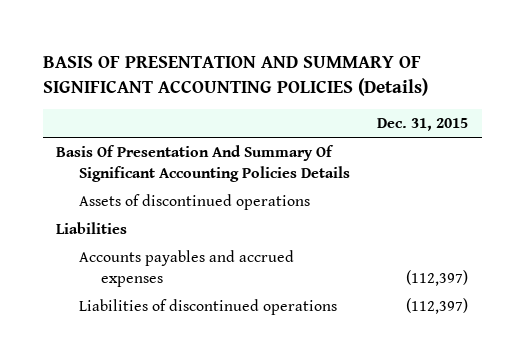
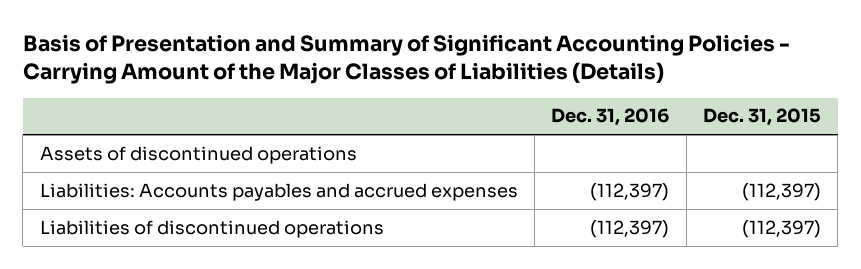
- BASIS OF PRESENTATION AND SUMMARY OF SIGNIFICANT ACCOUNTING POLICIES (Details)
+ Basis of Presentation and Summary of Significant Accounting Policies - Carrying Amount of the Major Classes of Liabilities (Details)
- | Dec. 31, 2015
+ | Dec. 31, 2016 | Dec. 31, 2015
- Basis Of Presentation And Summary Of Significant Accounting Policies Details
- Liabilities
- Accounts payables and accrued expenses | (112,397)
+ Liabilities: Accounts payables and accrued expenses | (112,397) | (112,397)

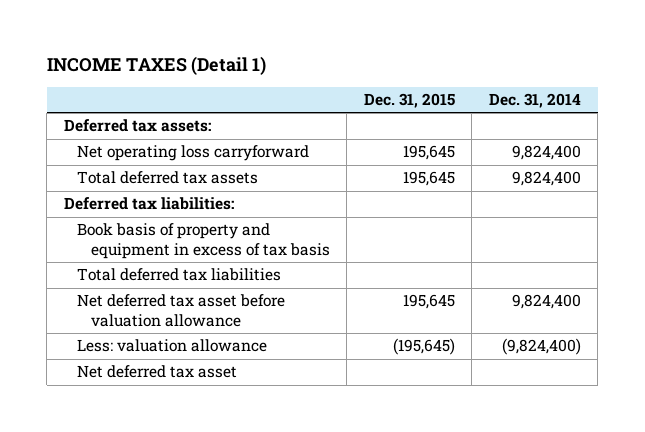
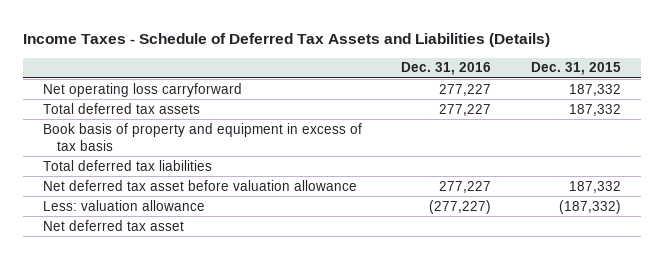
- INCOME TAXES (Detail 1)
+ Income Taxes - Schedule of Deferred Tax Assets and Liabilities (Details)
- | Dec. 31, 2015 | Dec. 31, 2014
+ | Dec. 31, 2016 | Dec. 31, 2015
- Deferred tax assets:
- Net operating loss carryforward | 195,645 | 9,824,400
- Total deferred tax assets | 195,645 | 9,824,400
- Deferred tax liabilities:
+ Net operating loss carryforward | 277,227 | 187,332
+ Total deferred tax assets | 277,227 | 187,332
- Net deferred tax asset before valuation allowance | 195,645 | 9,824,400
- Less: valuation allowance | (195,645) | (9,824,400)
+ Net deferred tax asset before valuation allowance | 277,227 | 187,332
+ Less: valuation allowance | (277,227) | (187,332)

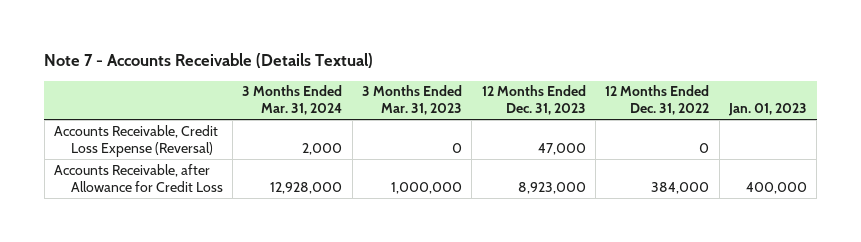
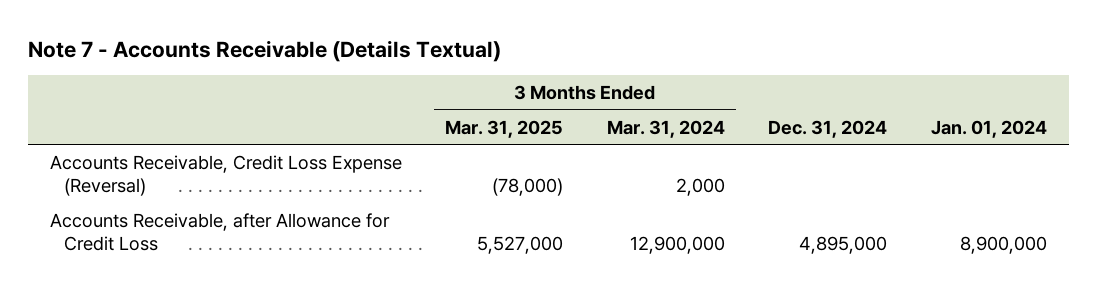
- | 3 Months Ended Mar. 31, 2024 | 3 Months Ended Mar. 31, 2023 | 12 Months Ended Dec. 31, 2023 | 12 Months Ended Dec. 31, 2022 | Jan. 01, 2023
+ | 3 Months Ended Mar. 31, 2025 | 3 Months Ended Mar. 31, 2024 | Dec. 31, 2024 | Jan. 01, 2024
- Accounts Receivable, after Allowance for Credit Loss | 12,928,000 | 1,000,000 | 8,923,000 | 384,000 | 400,000
+ Accounts Receivable, after Allowance for Credit Loss | 5,527,000 | 12,900,000 | 4,895,000 | 8,900,000

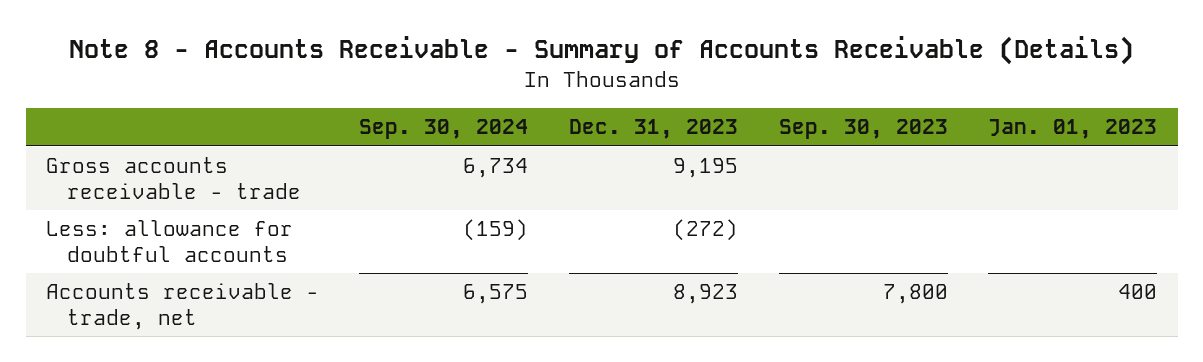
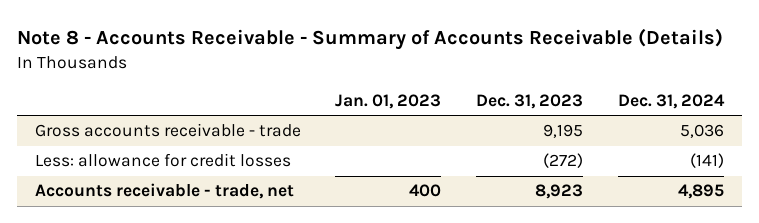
- | Sep. 30, 2024 | Dec. 31, 2023 | Sep. 30, 2023 | Jan. 01, 2023
+ | Jan. 01, 2023 | Dec. 31, 2023 | Dec. 31, 2024
- Less: allowance for doubtful accounts | (159) | (272) | |
+ Less: allowance for credit losses | | (272) | (141)

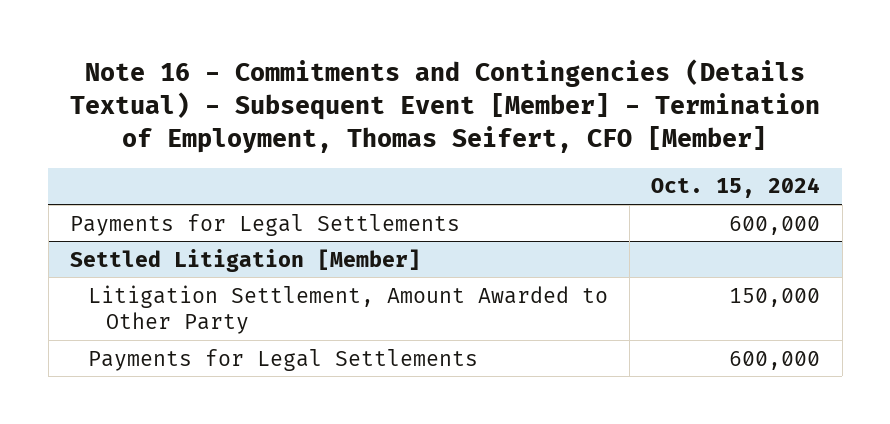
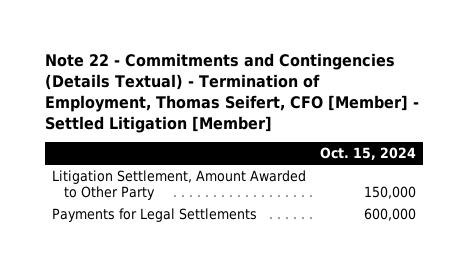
- Note 16 - Commitments and Contingencies (Details Textual) - Subsequent Event [Member] - Termination of Employment, Thomas Seifert, CFO [Member]
+ Note 22 - Commitments and Contingencies (Details Textual) - Termination of Employment, Thomas Seifert, CFO [Member] - Settled Litigation [Member]
- Payments for Legal Settlements | 600,000
- Settled Litigation [Member]

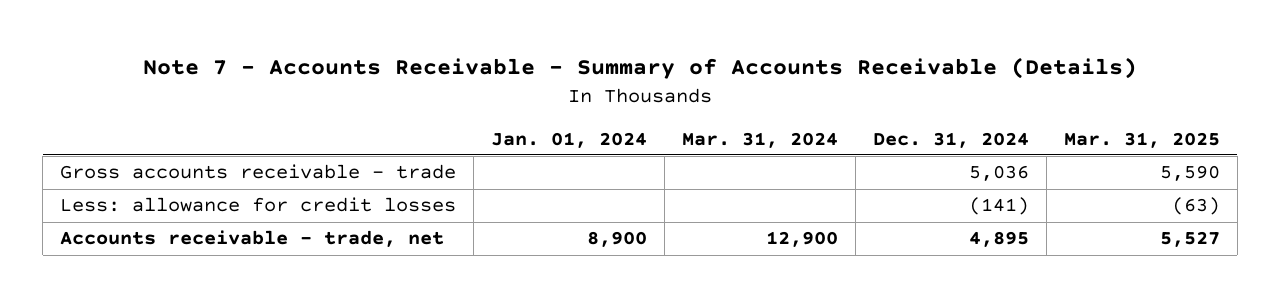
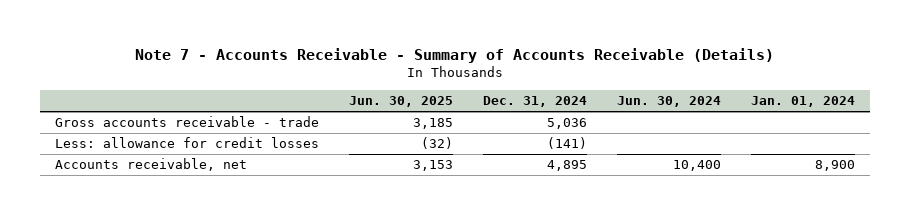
- | Jan. 01, 2024 | Mar. 31, 2024 | Dec. 31, 2024 | Mar. 31, 2025
+ | Jun. 30, 2025 | Dec. 31, 2024 | Jun. 30, 2024 | Jan. 01, 2024
- Accounts receivable - trade, net | 8,900 | 12,900 | 4,895 | 5,527
+ Accounts receivable, net | 3,153 | 4,895 | 10,400 | 8,900

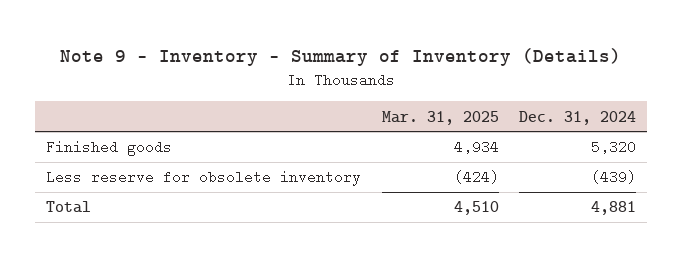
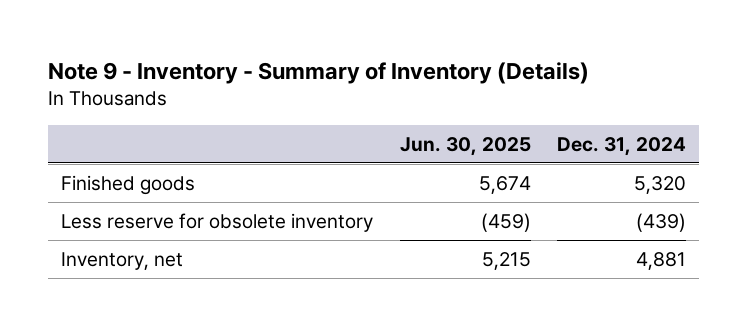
- | Mar. 31, 2025 | Dec. 31, 2024
+ | Jun. 30, 2025 | Dec. 31, 2024
- Total | 4,510 | 4,881
+ Inventory, net | 5,215 | 4,881

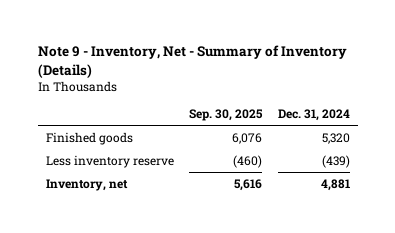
- Note 9 - Inventory - Summary of Inventory (Details)
+ Note 9 - Inventory, Net - Summary of Inventory (Details)
- | Jun. 30, 2025 | Dec. 31, 2024
+ | Sep. 30, 2025 | Dec. 31, 2024
- Less reserve for obsolete inventory | (459) | (439)
+ Less inventory reserve | (460) | (439)

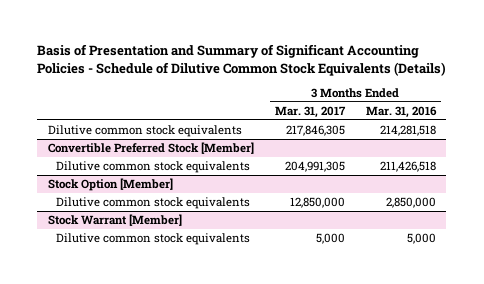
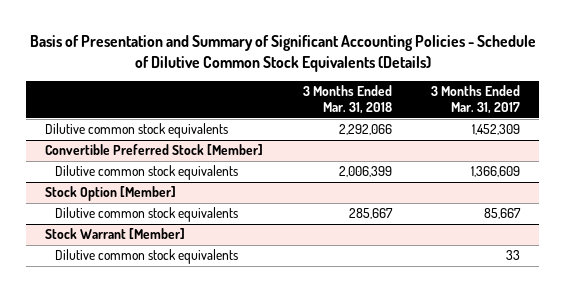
- | 3 Months Ended Mar. 31, 2017 | 3 Months Ended Mar. 31, 2016
+ | 3 Months Ended Mar. 31, 2018 | 3 Months Ended Mar. 31, 2017
- Dilutive common stock equivalents | 217,846,305 | 214,281,518
+ Dilutive common stock equivalents | 2,292,066 | 1,452,309
@ Convertible Preferred Stock [Member]
- Dilutive common stock equivalents | 204,991,305 | 211,426,518
+ Dilutive common stock equivalents | 2,006,399 | 1,366,609
@ Stock Option [Member]
- Dilutive common stock equivalents | 12,850,000 | 2,850,000
+ Dilutive common stock equivalents | 285,667 | 85,667
@ Stock Warrant [Member]
- Dilutive common stock equivalents | 5,000 | 5,000
+ Dilutive common stock equivalents | | 33

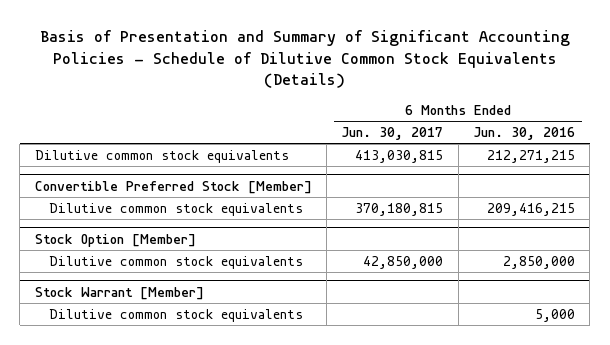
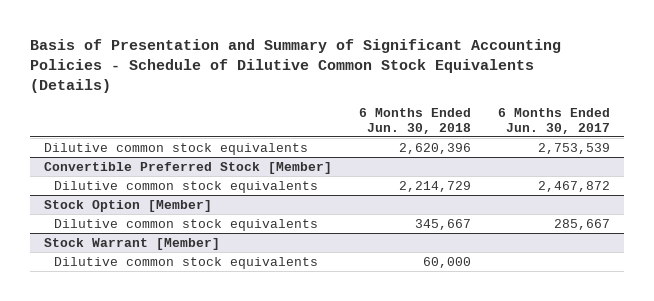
- | 6 Months Ended Jun. 30, 2017 | 6 Months Ended Jun. 30, 2016
+ | 6 Months Ended Jun. 30, 2018 | 6 Months Ended Jun. 30, 2017
- Dilutive common stock equivalents | 413,030,815 | 212,271,215
+ Dilutive common stock equivalents | 2,620,396 | 2,753,539
@ Convertible Preferred Stock [Member]
- Dilutive common stock equivalents | 370,180,815 | 209,416,215
+ Dilutive common stock equivalents | 2,214,729 | 2,467,872
@ Stock Option [Member]
- Dilutive common stock equivalents | 42,850,000 | 2,850,000
+ Dilutive common stock equivalents | 345,667 | 285,667

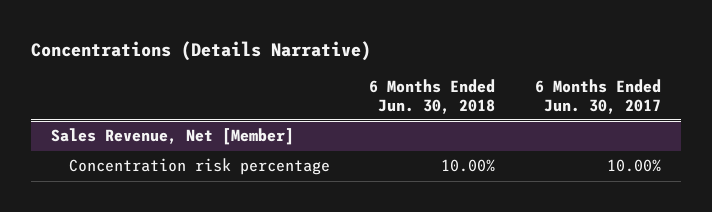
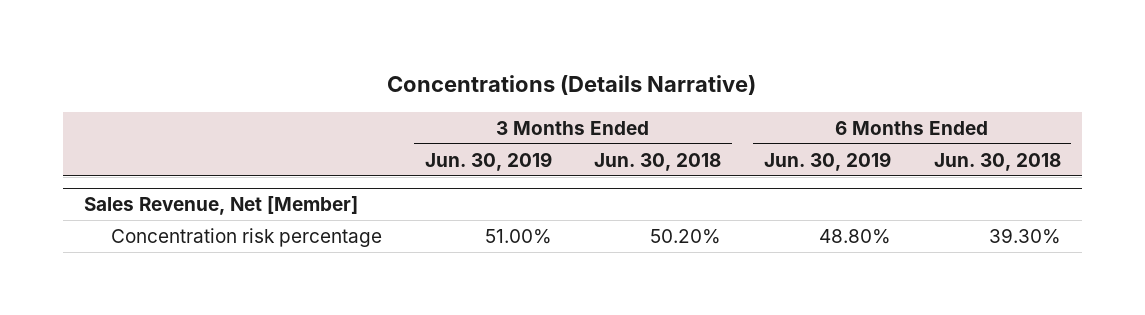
- | 6 Months Ended Jun. 30, 2018 | 6 Months Ended Jun. 30, 2017
+ | 3 Months Ended Jun. 30, 2019 | 3 Months Ended Jun. 30, 2018 | 6 Months Ended Jun. 30, 2019 | 6 Months Ended Jun. 30, 2018
@ Sales Revenue, Net [Member]
- Concentration risk percentage | 10.00% | 10.00%
+ Concentration risk percentage | 51.00% | 50.20% | 48.80% | 39.30%

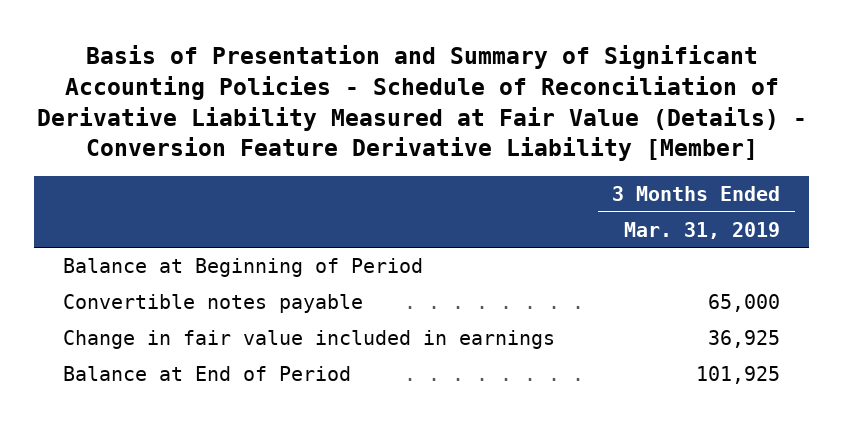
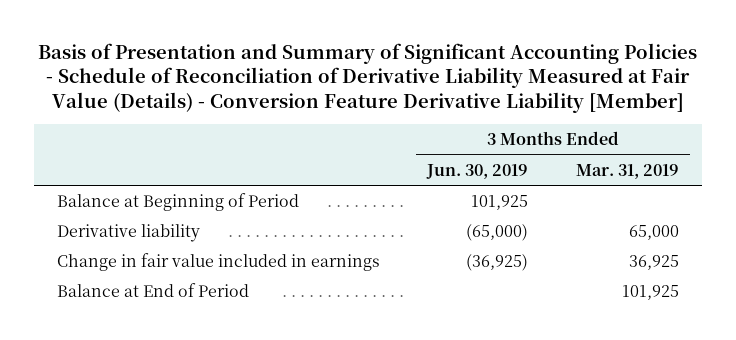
- | 3 Months Ended Mar. 31, 2019
+ | 3 Months Ended Jun. 30, 2019 | 3 Months Ended Mar. 31, 2019
- Convertible notes payable | 65,000
+ Derivative liability | (65,000) | 65,000

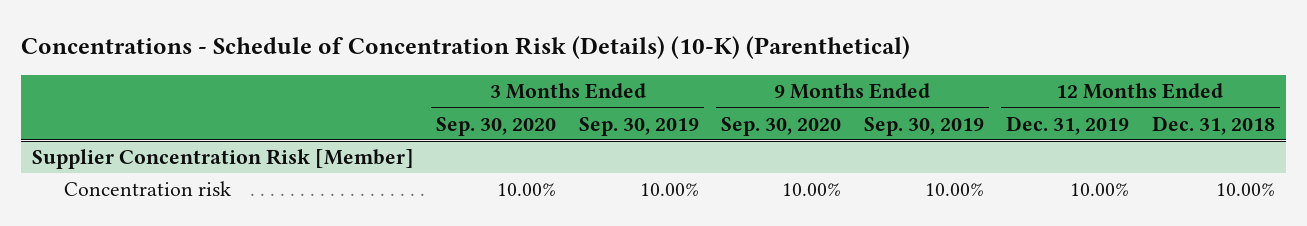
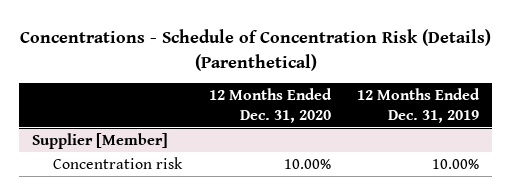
- Concentrations - Schedule of Concentration Risk (Details) (10-K) (Parenthetical)
+ Concentrations - Schedule of Concentration Risk (Details) (Parenthetical)
- | 3 Months Ended Sep. 30, 2020 | 3 Months Ended Sep. 30, 2019 | 9 Months Ended Sep. 30, 2020 | 9 Months Ended Sep. 30, 2019 | 12 Months Ended Dec. 31, 2019 | 12 Months Ended Dec. 31, 2018
+ | 12 Months Ended Dec. 31, 2020 | 12 Months Ended Dec. 31, 2019
- Supplier Concentration Risk [Member]
+ Supplier [Member]

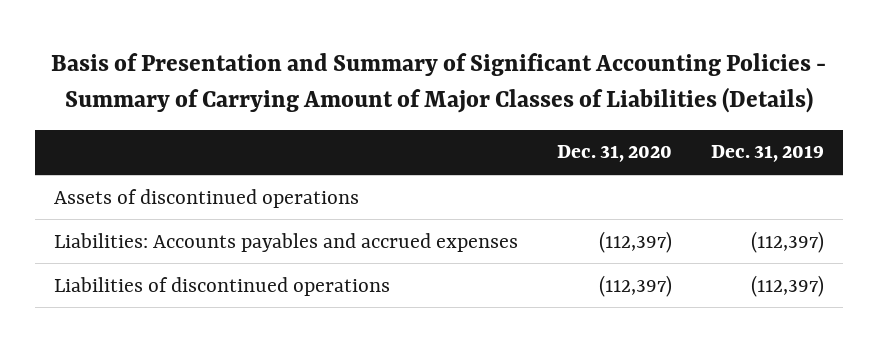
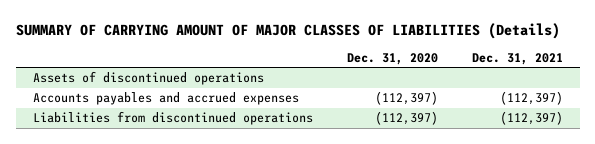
- Basis of Presentation and Summary of Significant Accounting Policies - Summary of Carrying Amount of Major Classes of Liabilities (Details)
+ SUMMARY OF CARRYING AMOUNT OF MAJOR CLASSES OF LIABILITIES (Details)
- | Dec. 31, 2020 | Dec. 31, 2019
+ | Dec. 31, 2020 | Dec. 31, 2021
- Liabilities: Accounts payables and accrued expenses | (112,397) | (112,397)
- Liabilities of discontinued operations | (112,397) | (112,397)
+ Accounts payables and accrued expenses | (112,397) | (112,397)
+ Liabilities from discontinued operations | (112,397) | (112,397)

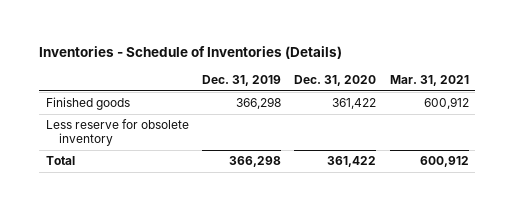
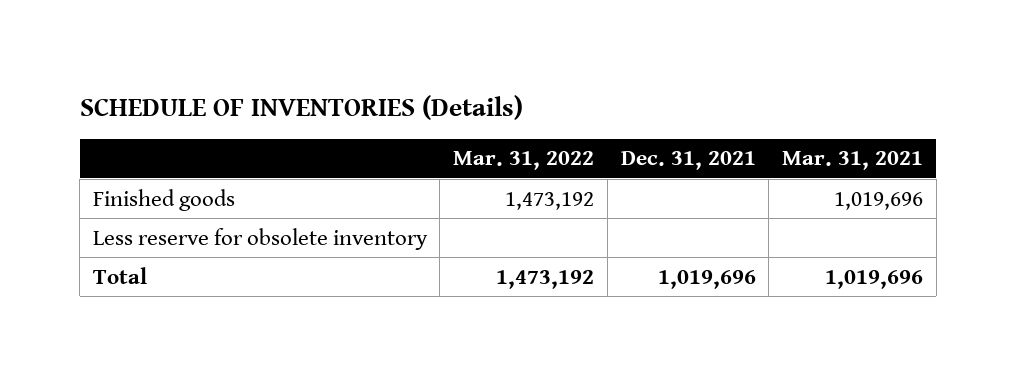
- Inventories - Schedule of Inventories (Details)
+ SCHEDULE OF INVENTORIES (Details)
- | Dec. 31, 2019 | Dec. 31, 2020 | Mar. 31, 2021
+ | Mar. 31, 2022 | Dec. 31, 2021 | Mar. 31, 2021
- Finished goods | 366,298 | 361,422 | 600,912
+ Finished goods | 1,473,192 | | 1,019,696
- Total | 366,298 | 361,422 | 600,912
+ Total | 1,473,192 | 1,019,696 | 1,019,696

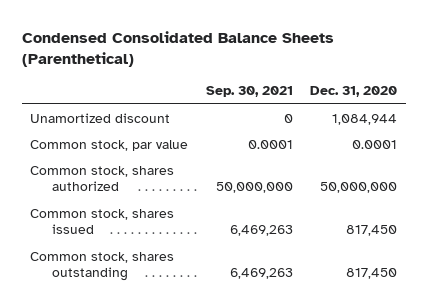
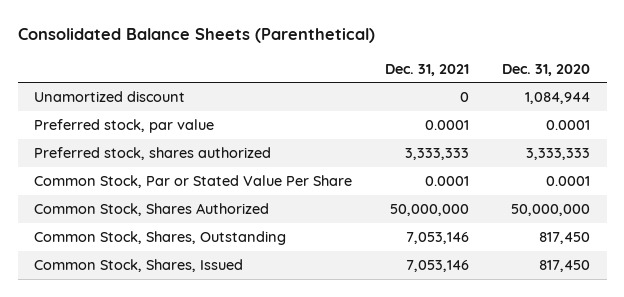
- Condensed Consolidated Balance Sheets (Parenthetical)
+ Consolidated Balance Sheets (Parenthetical)
- | Sep. 30, 2021 | Dec. 31, 2020
+ | Dec. 31, 2021 | Dec. 31, 2020
- Common stock, par value | 0.0001 | 0.0001
- Common stock, shares authorized | 50,000,000 | 50,000,000
- Common stock, shares issued | 6,469,263 | 817,450
- Common stock, shares outstanding | 6,469,263 | 817,450
+ Preferred stock, par value | 0.0001 | 0.0001
+ Preferred stock, shares authorized | 3,333,333 | 3,333,333
+ Common Stock, Par or Stated Value Per Share | 0.0001 | 0.0001
+ Common Stock, Shares Authorized | 50,000,000 | 50,000,000
+ Common Stock, Shares, Outstanding | 7,053,146 | 817,450
+ Common Stock, Shares, Issued | 7,053,146 | 817,450

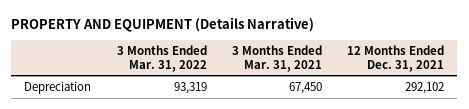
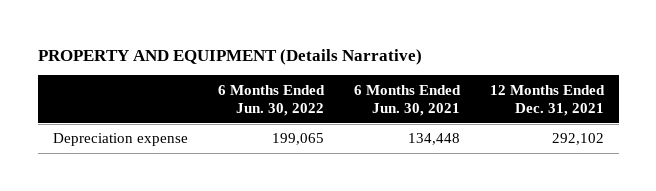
- | 3 Months Ended Mar. 31, 2022 | 3 Months Ended Mar. 31, 2021 | 12 Months Ended Dec. 31, 2021
+ | 6 Months Ended Jun. 30, 2022 | 6 Months Ended Jun. 30, 2021 | 12 Months Ended Dec. 31, 2021
- Depreciation | 93,319 | 67,450 | 292,102
+ Depreciation expense | 199,065 | 134,448 | 292,102

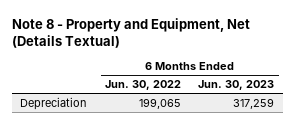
- PROPERTY AND EQUIPMENT (Details Narrative)
+ Note 8 - Property and Equipment, Net (Details Textual)
- | 6 Months Ended Jun. 30, 2022 | 6 Months Ended Jun. 30, 2021 | 12 Months Ended Dec. 31, 2021
+ | 6 Months Ended Jun. 30, 2022 | 6 Months Ended Jun. 30, 2023
- Depreciation expense | 199,065 | 134,448 | 292,102
+ Depreciation | 199,065 | 317,259

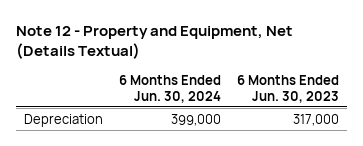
- Note 8 - Property and Equipment, Net (Details Textual)
+ Note 12 - Property and Equipment, Net (Details Textual)
- | 6 Months Ended Jun. 30, 2022 | 6 Months Ended Jun. 30, 2023
+ | 6 Months Ended Jun. 30, 2024 | 6 Months Ended Jun. 30, 2023
- Depreciation | 199,065 | 317,259
+ Depreciation | 399,000 | 317,000

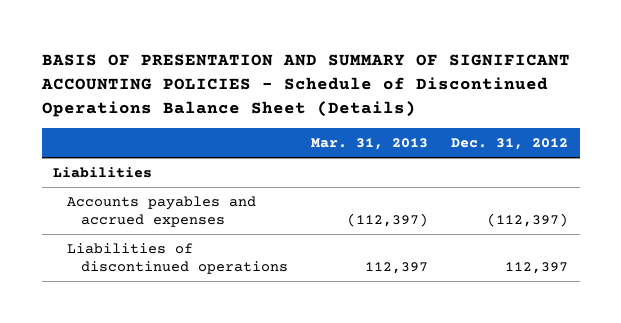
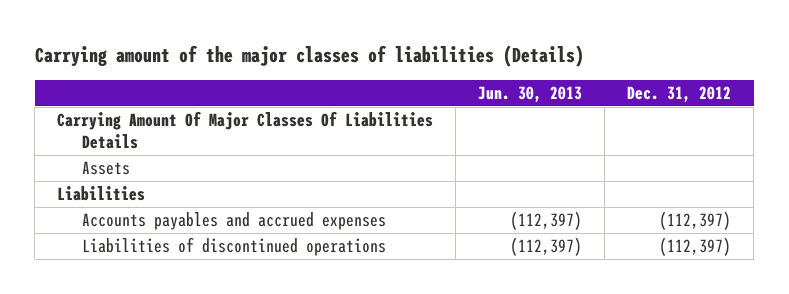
- BASIS OF PRESENTATION AND SUMMARY OF SIGNIFICANT ACCOUNTING POLICIES - Schedule of Discontinued Operations Balance Sheet (Details)
+ Carrying amount of the major classes of liabilities (Details)
- | Mar. 31, 2013 | Dec. 31, 2012
+ | Jun. 30, 2013 | Dec. 31, 2012
+ Carrying Amount Of Major Classes Of Liabilities Details
+ Assets
- Liabilities of discontinued operations | 112,397 | 112,397
+ Liabilities of discontinued operations | (112,397) | (112,397)

